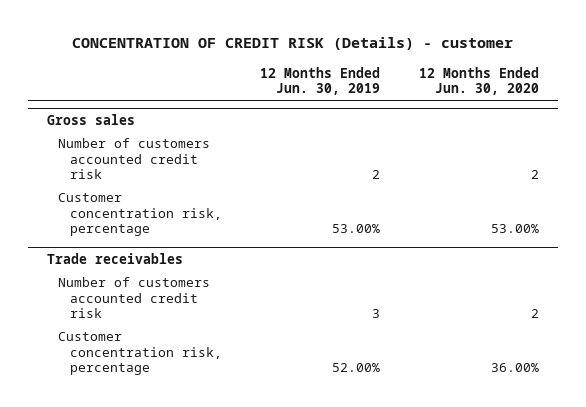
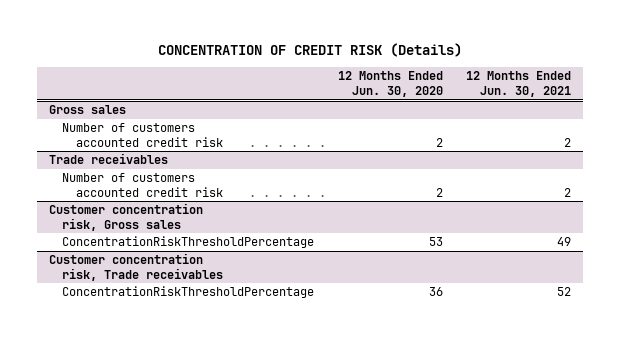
- CONCENTRATION OF CREDIT RISK (Details) - customer
+ CONCENTRATION OF CREDIT RISK (Details)
- | 12 Months Ended Jun. 30, 2019 | 12 Months Ended Jun. 30, 2020
+ | 12 Months Ended Jun. 30, 2020 | 12 Months Ended Jun. 30, 2021
@ Gross sales
- Customer concentration risk, percentage | 53.00% | 53.00%
@ Trade receivables
- Customer concentration risk, percentage | 52.00% | 36.00%
+ Customer concentration risk, Gross sales
+ ConcentrationRiskThresholdPercentage | 53 | 49
+ Customer concentration risk, Trade receivables
+ ConcentrationRiskThresholdPercentage | 36 | 52

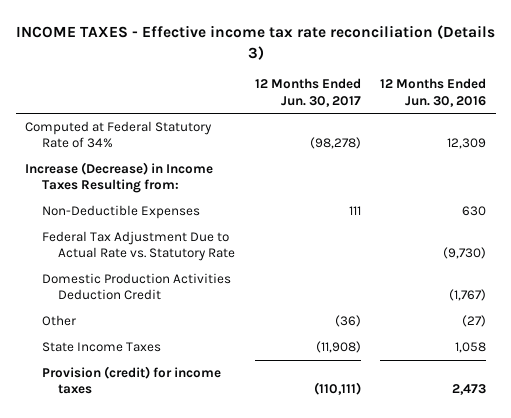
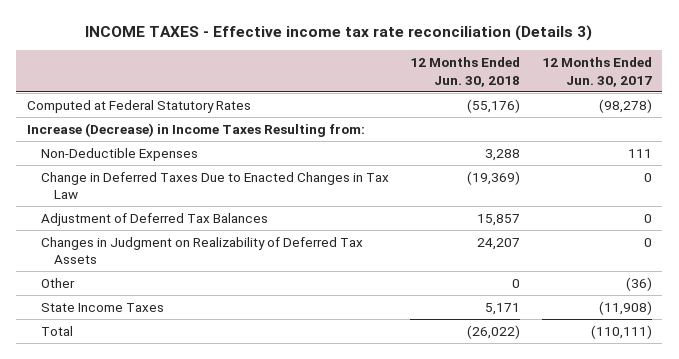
- | 12 Months Ended Jun. 30, 2017 | 12 Months Ended Jun. 30, 2016
+ | 12 Months Ended Jun. 30, 2018 | 12 Months Ended Jun. 30, 2017
- Computed at Federal Statutory Rate of 34% | (98,278) | 12,309
+ Computed at Federal Statutory Rates | (55,176) | (98,278)
- Federal Tax Adjustment Due to Actual Rate vs. Statutory Rate | | (9,730)
- Domestic Production Activities Deduction Credit | | (1,767)
+ Change in Deferred Taxes Due to Enacted Changes in Tax Law | (19,369) | 0
+ Adjustment of Deferred Tax Balances | 15,857 | 0
+ Changes in Judgment on Realizability of Deferred Tax Assets | 24,207 | 0
- Provision (credit) for income taxes | (110,111) | 2,473
+ Total | (26,022) | (110,111)

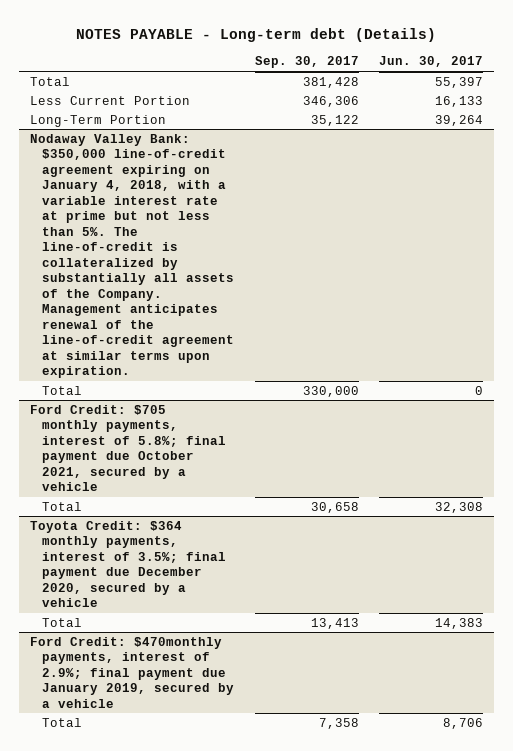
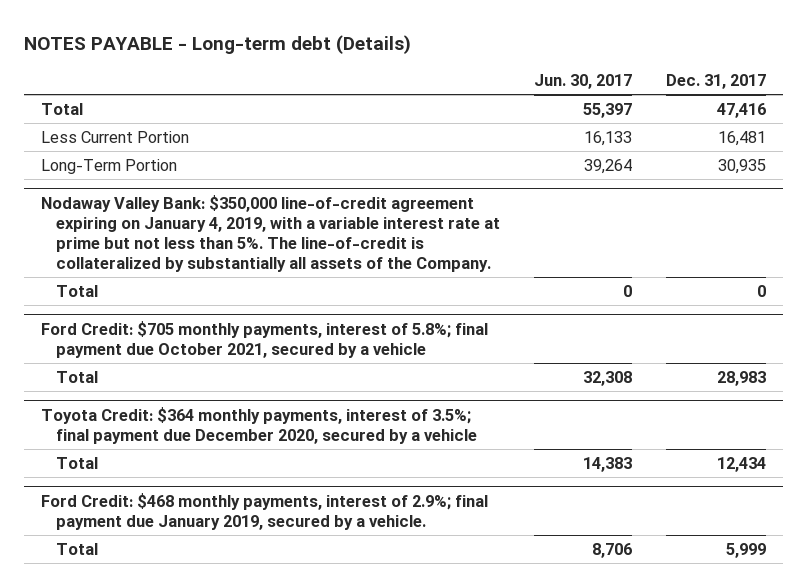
- | Sep. 30, 2017 | Jun. 30, 2017
+ | Jun. 30, 2017 | Dec. 31, 2017
- Nodaway Valley Bank: $350,000 line-of-credit agreement expiring on January 4, 2018, with a variable interest rate at prime but not less than 5%. The line-of-credit is collateralized by substantially all assets of the Company. Management anticipates renewal of the line-of-credit agreement at similar terms upon expiration.
+ Nodaway Valley Bank: $350,000 line-of-credit agreement expiring on January 4, 2019, with a variable interest rate at prime but not less than 5%. The line-of-credit is collateralized by substantially all assets of the Company.
- Ford Credit: $470monthly payments, interest of 2.9%; final payment due January 2019, secured by a vehicle
+ Ford Credit: $468 monthly payments, interest of 2.9%; final payment due January 2019, secured by a vehicle.

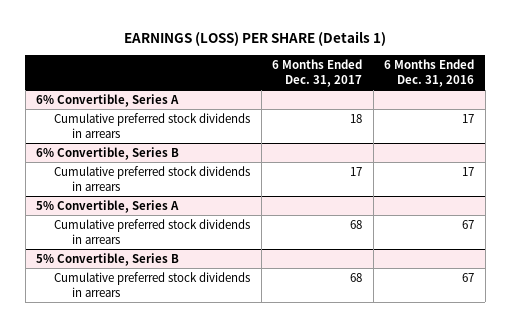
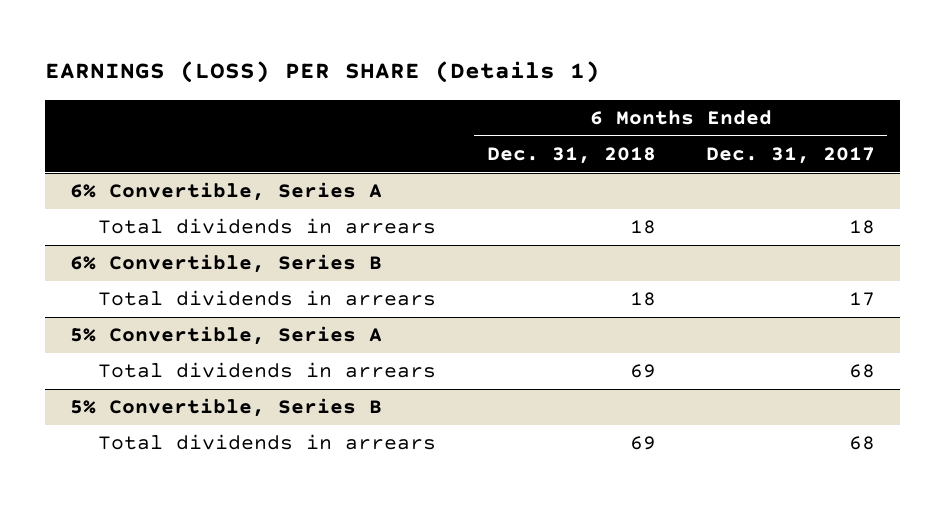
- | 6 Months Ended Dec. 31, 2017 | 6 Months Ended Dec. 31, 2016
+ | 6 Months Ended Dec. 31, 2018 | 6 Months Ended Dec. 31, 2017
@ 6% Convertible, Series A
- Cumulative preferred stock dividends in arrears | 18 | 17
+ Total dividends in arrears | 18 | 18
@ 6% Convertible, Series B
- Cumulative preferred stock dividends in arrears | 17 | 17
+ Total dividends in arrears | 18 | 17
@ 5% Convertible, Series A
- Cumulative preferred stock dividends in arrears | 68 | 67
+ Total dividends in arrears | 69 | 68
@ 5% Convertible, Series B
- Cumulative preferred stock dividends in arrears | 68 | 67
+ Total dividends in arrears | 69 | 68

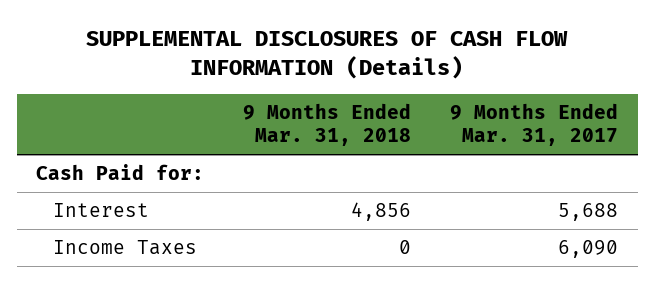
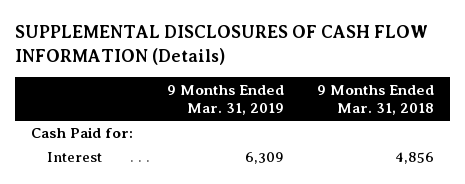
- | 9 Months Ended Mar. 31, 2018 | 9 Months Ended Mar. 31, 2017
+ | 9 Months Ended Mar. 31, 2019 | 9 Months Ended Mar. 31, 2018
- Income Taxes | 0 | 6,090

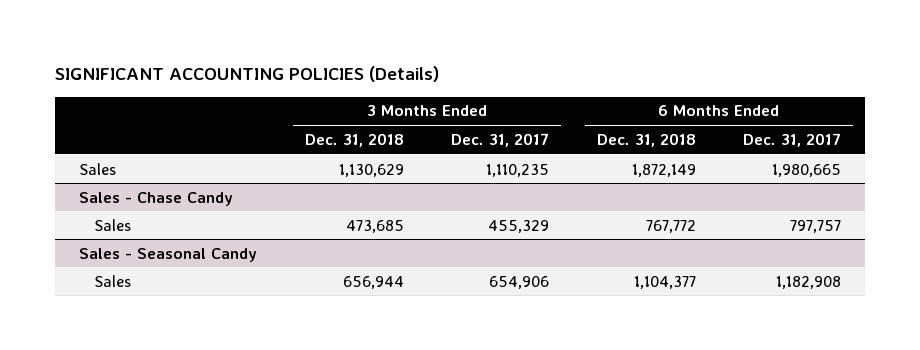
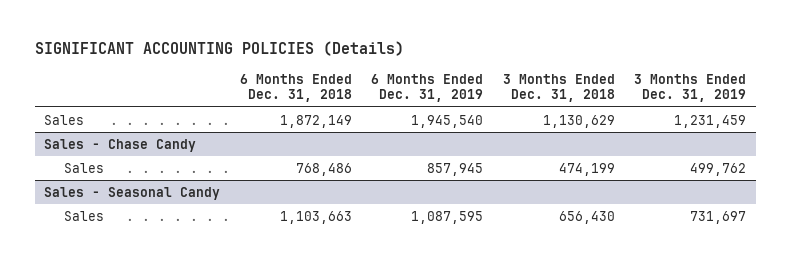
- | 3 Months Ended Dec. 31, 2018 | 3 Months Ended Dec. 31, 2017 | 6 Months Ended Dec. 31, 2018 | 6 Months Ended Dec. 31, 2017
+ | 6 Months Ended Dec. 31, 2018 | 6 Months Ended Dec. 31, 2019 | 3 Months Ended Dec. 31, 2018 | 3 Months Ended Dec. 31, 2019
@ Sales - Chase Candy
- Sales | 473,685 | 455,329 | 767,772 | 797,757
+ Sales | 768,486 | 857,945 | 474,199 | 499,762
@ Sales - Seasonal Candy
- Sales | 656,944 | 654,906 | 1,104,377 | 1,182,908
+ Sales | 1,103,663 | 1,087,595 | 656,430 | 731,697

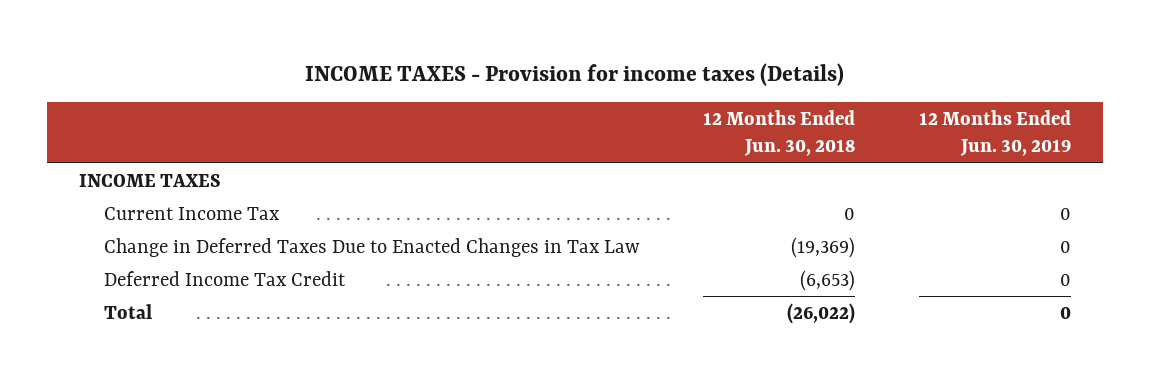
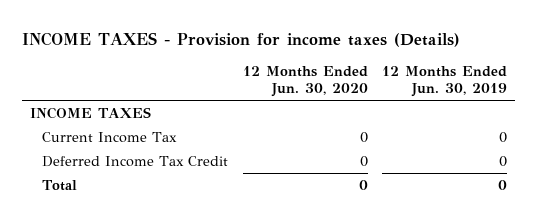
- | 12 Months Ended Jun. 30, 2018 | 12 Months Ended Jun. 30, 2019
+ | 12 Months Ended Jun. 30, 2020 | 12 Months Ended Jun. 30, 2019
- Change in Deferred Taxes Due to Enacted Changes in Tax Law | (19,369) | 0

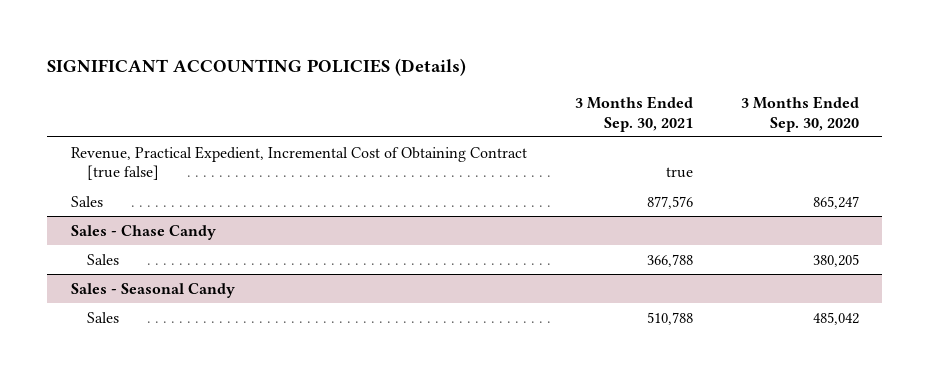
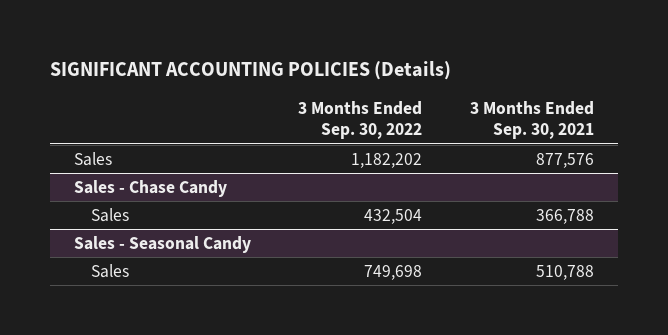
- | 3 Months Ended Sep. 30, 2021 | 3 Months Ended Sep. 30, 2020
+ | 3 Months Ended Sep. 30, 2022 | 3 Months Ended Sep. 30, 2021
- Revenue, Practical Expedient, Incremental Cost of Obtaining Contract [true false] | true |

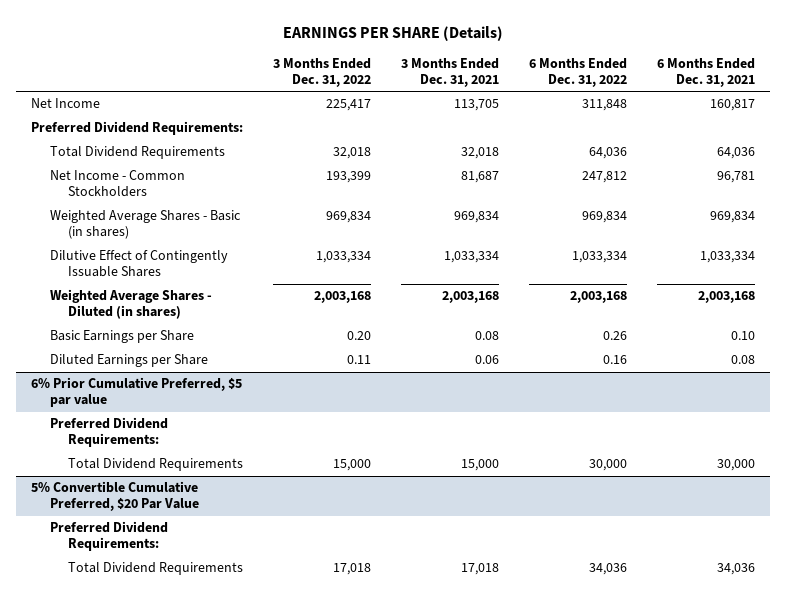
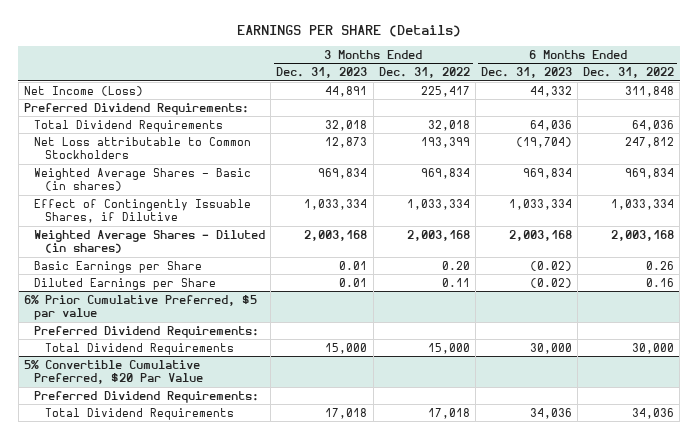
- | 3 Months Ended Dec. 31, 2022 | 3 Months Ended Dec. 31, 2021 | 6 Months Ended Dec. 31, 2022 | 6 Months Ended Dec. 31, 2021
+ | 3 Months Ended Dec. 31, 2023 | 3 Months Ended Dec. 31, 2022 | 6 Months Ended Dec. 31, 2023 | 6 Months Ended Dec. 31, 2022
- Net Income | 225,417 | 113,705 | 311,848 | 160,817
+ Net Income (Loss) | 44,891 | 225,417 | 44,332 | 311,848
- Net Income - Common Stockholders | 193,399 | 81,687 | 247,812 | 96,781
+ Net Loss attributable to Common Stockholders | 12,873 | 193,399 | (19,704) | 247,812
- Dilutive Effect of Contingently Issuable Shares | 1,033,334 | 1,033,334 | 1,033,334 | 1,033,334
+ Effect of Contingently Issuable Shares, if Dilutive | 1,033,334 | 1,033,334 | 1,033,334 | 1,033,334

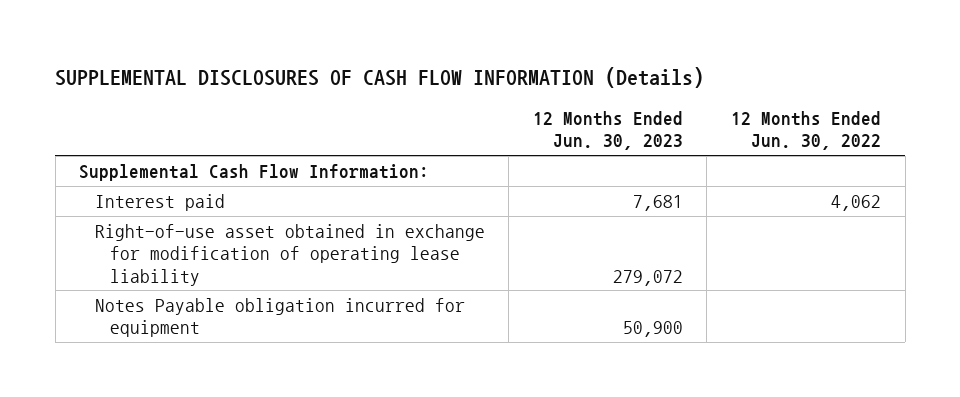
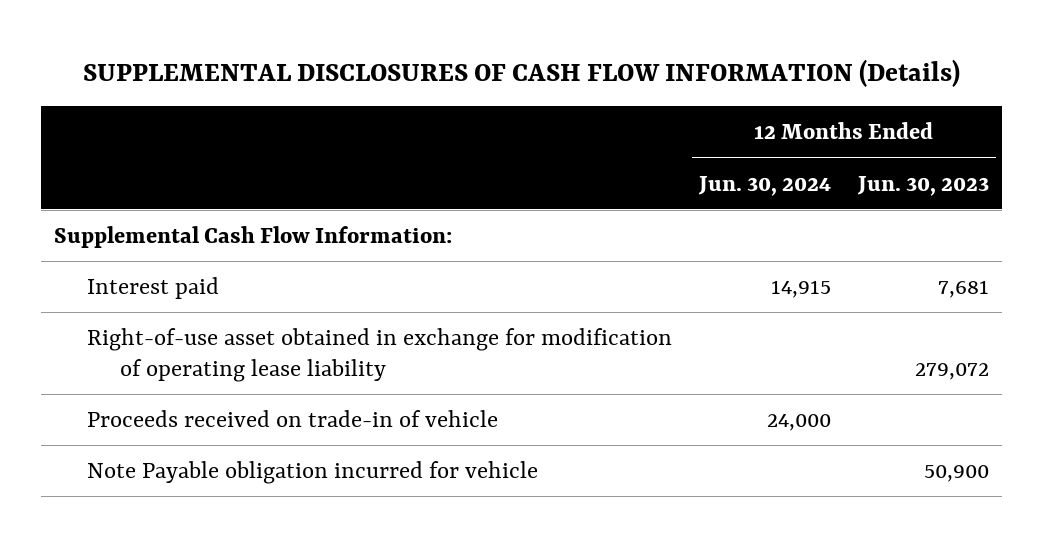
- | 12 Months Ended Jun. 30, 2023 | 12 Months Ended Jun. 30, 2022
+ | 12 Months Ended Jun. 30, 2024 | 12 Months Ended Jun. 30, 2023
- Notes Payable obligation incurred for equipment | 50,900 |
+ Proceeds received on trade-in of vehicle | 24,000 |
+ Note Payable obligation incurred for vehicle | | 50,900

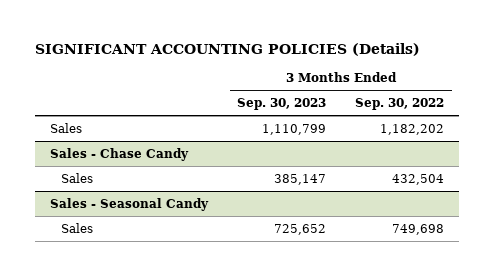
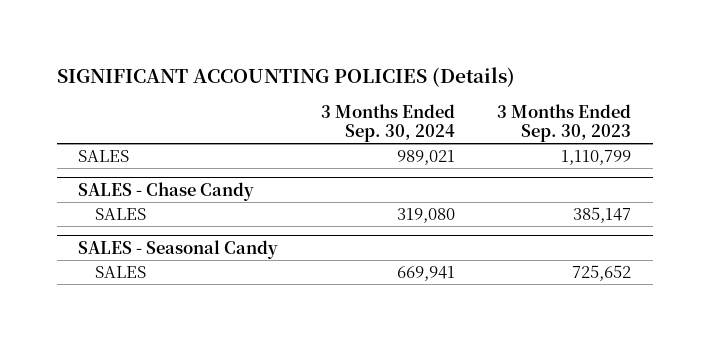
- | 3 Months Ended Sep. 30, 2023 | 3 Months Ended Sep. 30, 2022
+ | 3 Months Ended Sep. 30, 2024 | 3 Months Ended Sep. 30, 2023
- Sales | 1,110,799 | 1,182,202
- Sales - Chase Candy
- Sales | 385,147 | 432,504
- Sales - Seasonal Candy
- Sales | 725,652 | 749,698
+ SALES | 989,021 | 1,110,799
+ SALES - Chase Candy
+ SALES | 319,080 | 385,147
+ SALES - Seasonal Candy
+ SALES | 669,941 | 725,652

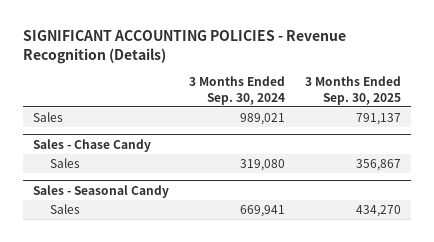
- SIGNIFICANT ACCOUNTING POLICIES (Details)
+ SIGNIFICANT ACCOUNTING POLICIES - Revenue Recognition (Details)
- | 3 Months Ended Sep. 30, 2024 | 3 Months Ended Sep. 30, 2023
+ | 3 Months Ended Sep. 30, 2024 | 3 Months Ended Sep. 30, 2025
- SALES | 989,021 | 1,110,799
- SALES - Chase Candy
- SALES | 319,080 | 385,147
- SALES - Seasonal Candy
- SALES | 669,941 | 725,652
+ Sales | 989,021 | 791,137
+ Sales - Chase Candy
+ Sales | 319,080 | 356,867
+ Sales - Seasonal Candy
+ Sales | 669,941 | 434,270

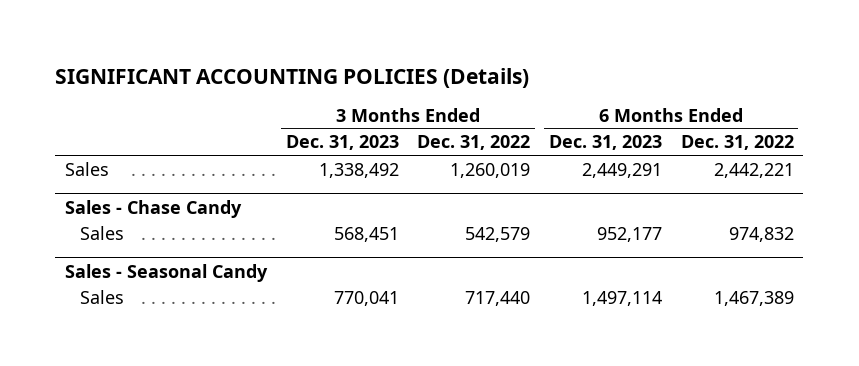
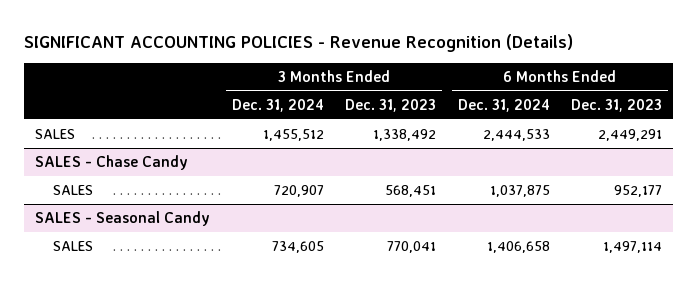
- SIGNIFICANT ACCOUNTING POLICIES (Details)
+ SIGNIFICANT ACCOUNTING POLICIES - Revenue Recognition (Details)
- | 3 Months Ended Dec. 31, 2023 | 3 Months Ended Dec. 31, 2022 | 6 Months Ended Dec. 31, 2023 | 6 Months Ended Dec. 31, 2022
+ | 3 Months Ended Dec. 31, 2024 | 3 Months Ended Dec. 31, 2023 | 6 Months Ended Dec. 31, 2024 | 6 Months Ended Dec. 31, 2023
- Sales | 1,338,492 | 1,260,019 | 2,449,291 | 2,442,221
- Sales - Chase Candy
- Sales | 568,451 | 542,579 | 952,177 | 974,832
- Sales - Seasonal Candy
- Sales | 770,041 | 717,440 | 1,497,114 | 1,467,389
+ SALES | 1,455,512 | 1,338,492 | 2,444,533 | 2,449,291
+ SALES - Chase Candy
+ SALES | 720,907 | 568,451 | 1,037,875 | 952,177
+ SALES - Seasonal Candy
+ SALES | 734,605 | 770,041 | 1,406,658 | 1,497,114

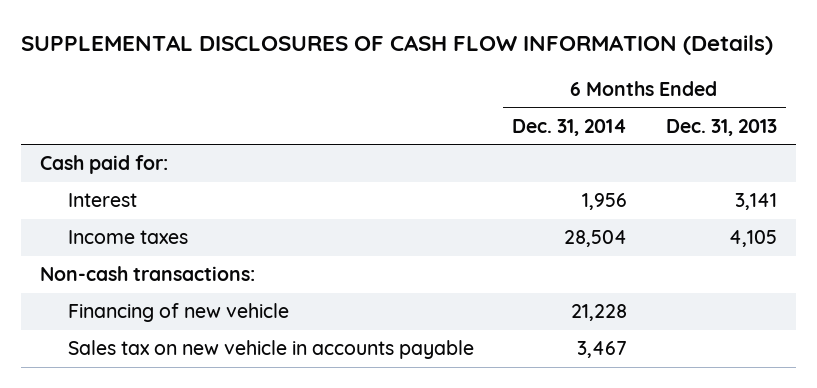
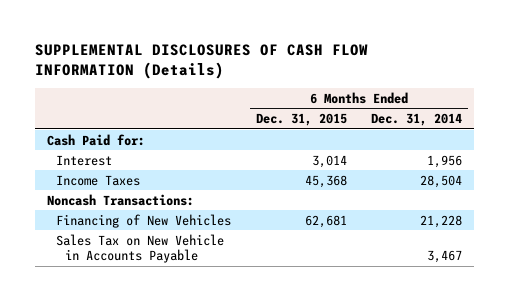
- | 6 Months Ended Dec. 31, 2014 | 6 Months Ended Dec. 31, 2013
+ | 6 Months Ended Dec. 31, 2015 | 6 Months Ended Dec. 31, 2014
- Cash paid for:
+ Cash Paid for:
- Income taxes | 28,504 | 4,105
- Non-cash transactions:
- Financing of new vehicle | 21,228 |
- Sales tax on new vehicle in accounts payable | 3,467 |
+ Income Taxes | 45,368 | 28,504
+ Noncash Transactions:
+ Financing of New Vehicles | 62,681 | 21,228
+ Sales Tax on New Vehicle in Accounts Payable | | 3,467

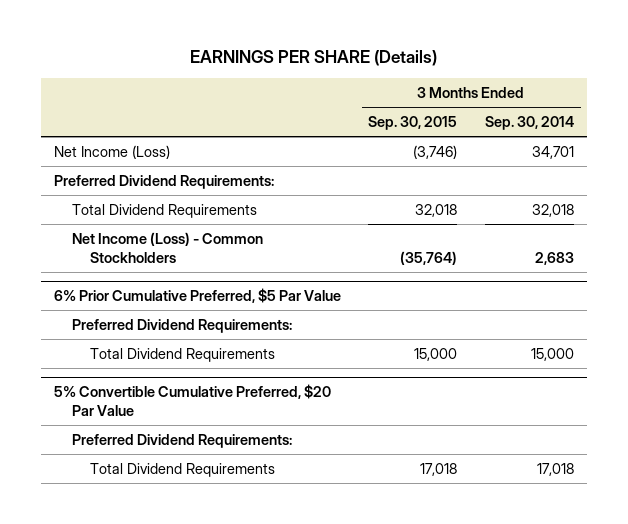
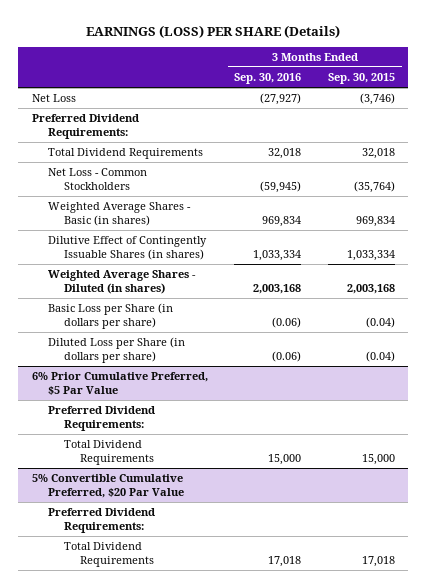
- EARNINGS PER SHARE (Details)
+ EARNINGS (LOSS) PER SHARE (Details)
- | 3 Months Ended Sep. 30, 2015 | 3 Months Ended Sep. 30, 2014
+ | 3 Months Ended Sep. 30, 2016 | 3 Months Ended Sep. 30, 2015
- Net Income (Loss) | (3,746) | 34,701
+ Net Loss | (27,927) | (3,746)
- Net Income (Loss) - Common Stockholders | (35,764) | 2,683
+ Net Loss - Common Stockholders | (59,945) | (35,764)
+ Weighted Average Shares - Basic (in shares) | 969,834 | 969,834
+ Dilutive Effect of Contingently Issuable Shares (in shares) | 1,033,334 | 1,033,334
+ Weighted Average Shares - Diluted (in shares) | 2,003,168 | 2,003,168
+ Basic Loss per Share (in dollars per share) | (0.06) | (0.04)
+ Diluted Loss per Share (in dollars per share) | (0.06) | (0.04)

